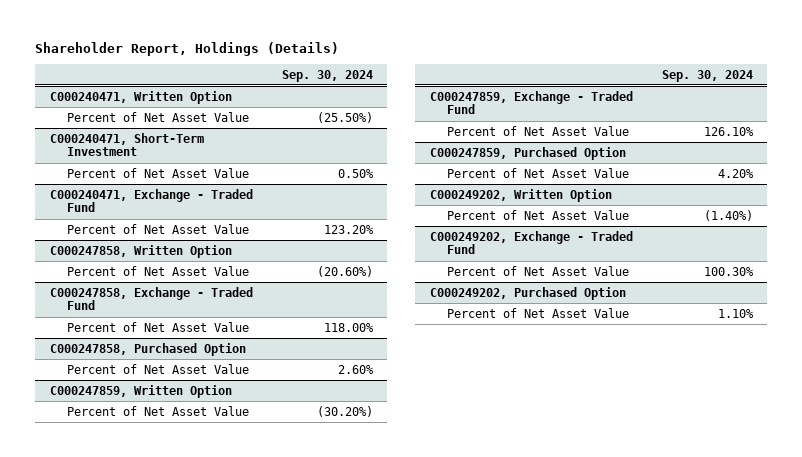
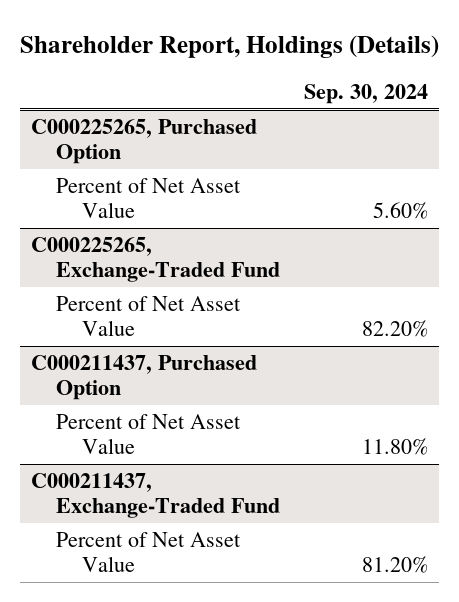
- C000240471, Written Option
- Percent of Net Asset Value | (25.50%)
- C000240471, Short-Term Investment
- Percent of Net Asset Value | 0.50%
- C000240471, Exchange - Traded Fund
- Percent of Net Asset Value | 123.20%
- C000247858, Written Option
- Percent of Net Asset Value | (20.60%)
- C000247858, Exchange - Traded Fund
- Percent of Net Asset Value | 118.00%
- C000247858, Purchased Option
- Percent of Net Asset Value | 2.60%
- C000247859, Written Option
- Percent of Net Asset Value | (30.20%)
- C000247859, Exchange - Traded Fund
- Percent of Net Asset Value | 126.10%
- C000247859, Purchased Option
- Percent of Net Asset Value | 4.20%
- C000249202, Written Option
- Percent of Net Asset Value | (1.40%)
- C000249202, Exchange - Traded Fund
- Percent of Net Asset Value | 100.30%
- C000249202, Purchased Option
- Percent of Net Asset Value | 1.10%
+ C000225265, Purchased Option
+ Percent of Net Asset Value | 5.60%
+ C000225265, Exchange-Traded Fund
+ Percent of Net Asset Value | 82.20%
+ C000211437, Purchased Option
+ Percent of Net Asset Value | 11.80%
+ C000211437, Exchange-Traded Fund
+ Percent of Net Asset Value | 81.20%

